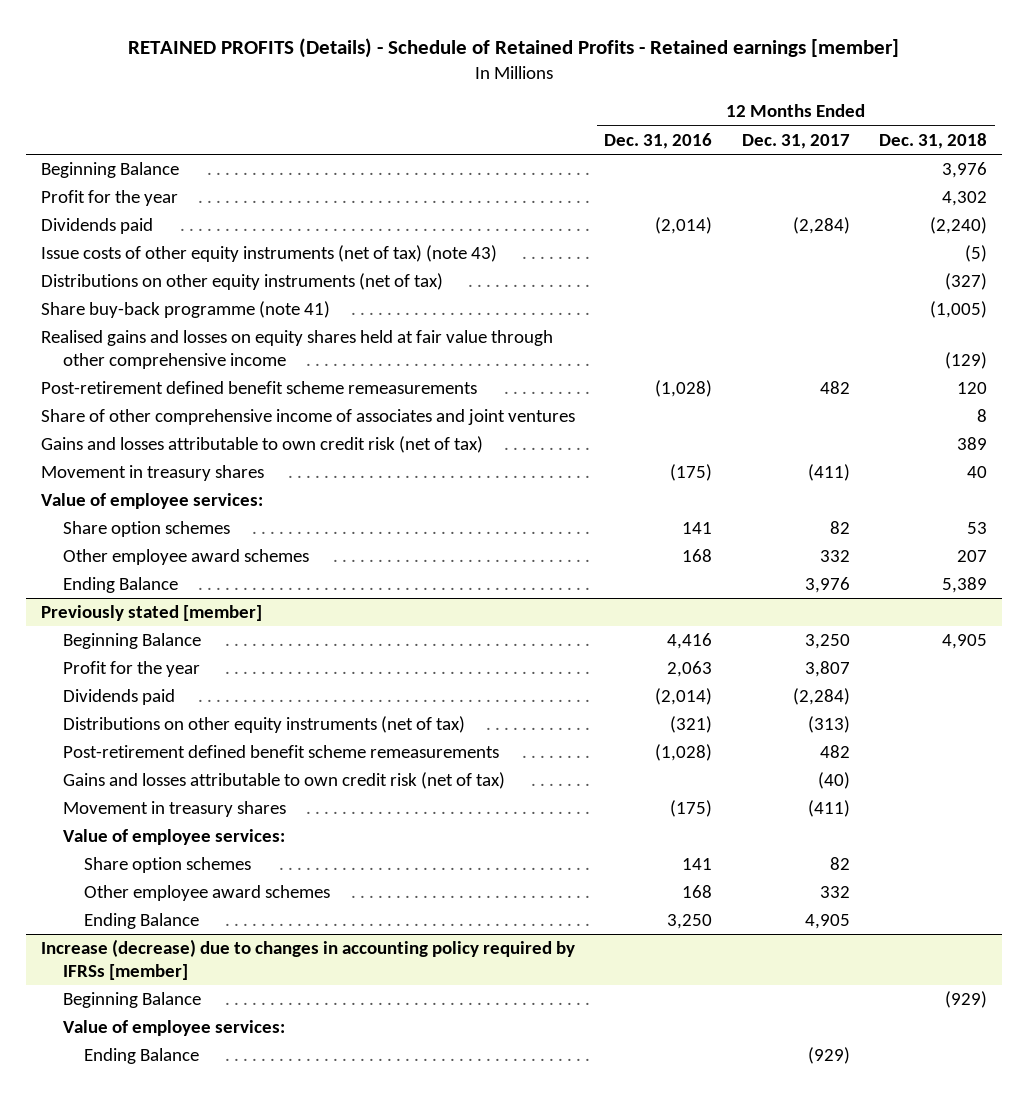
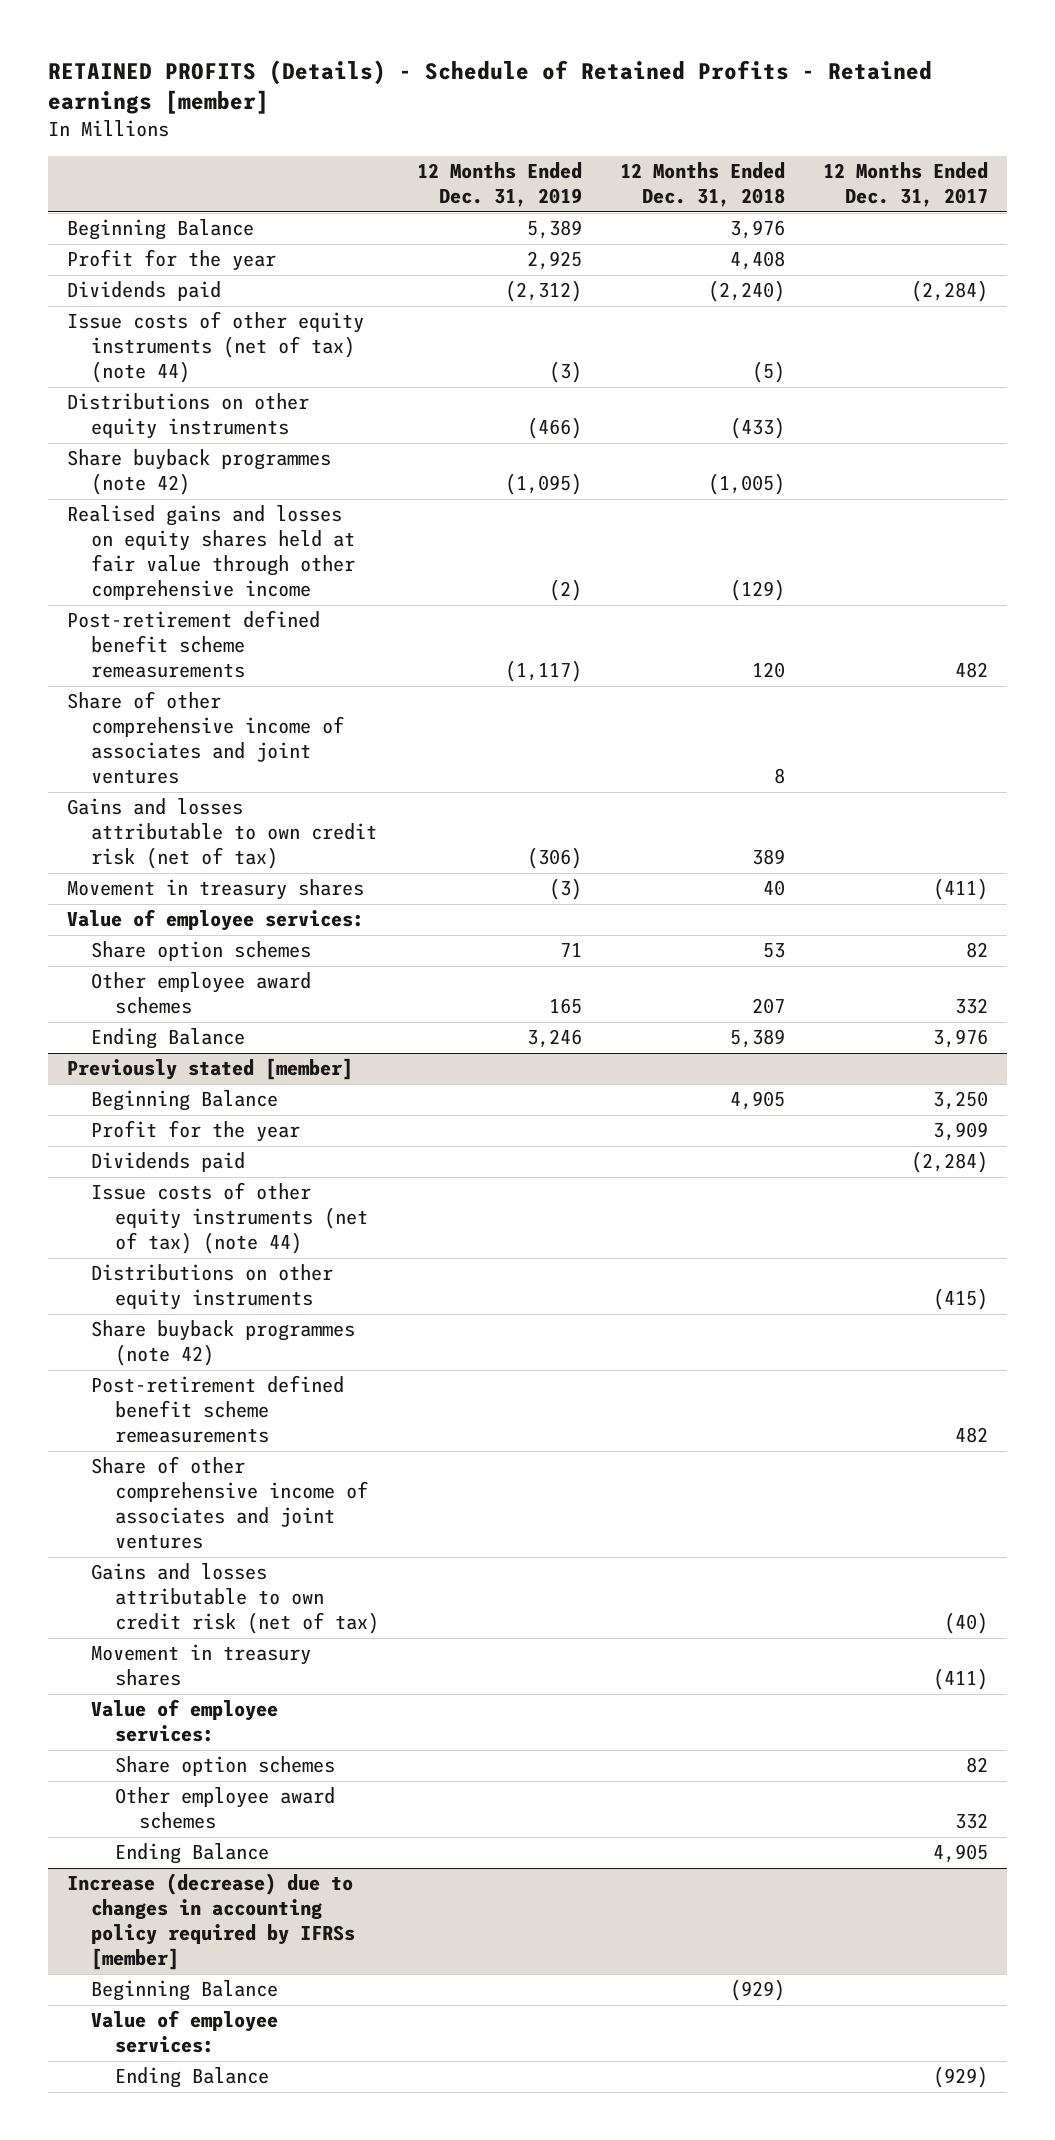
- | 12 Months Ended Dec. 31, 2016 | 12 Months Ended Dec. 31, 2017 | 12 Months Ended Dec. 31, 2018
+ | 12 Months Ended Dec. 31, 2019 | 12 Months Ended Dec. 31, 2018 | 12 Months Ended Dec. 31, 2017
- Profit for the year | | | 4,302
+ Profit for the year | 2,925 | 4,408 |
- Issue costs of other equity instruments (net of tax) (note 43) | | | (5)
- Distributions on other equity instruments (net of tax) | | | (327)
- Share buy-back programme (note 41) | | | (1,005)
+ Issue costs of other equity instruments (net of tax) (note 44) | (3) | (5) |
+ Distributions on other equity instruments | (466) | (433) |
+ Share buyback programmes (note 42) | (1,095) | (1,005) |
@ Previously stated [member]
- Profit for the year | 2,063 | 3,807 |
+ Profit for the year | | | 3,909
- Distributions on other equity instruments (net of tax) | (321) | (313) |
+ Issue costs of other equity instruments (net of tax) (note 44)
+ Distributions on other equity instruments | | | (415)
+ Share buyback programmes (note 42)
+ Share of other comprehensive income of associates and joint ventures

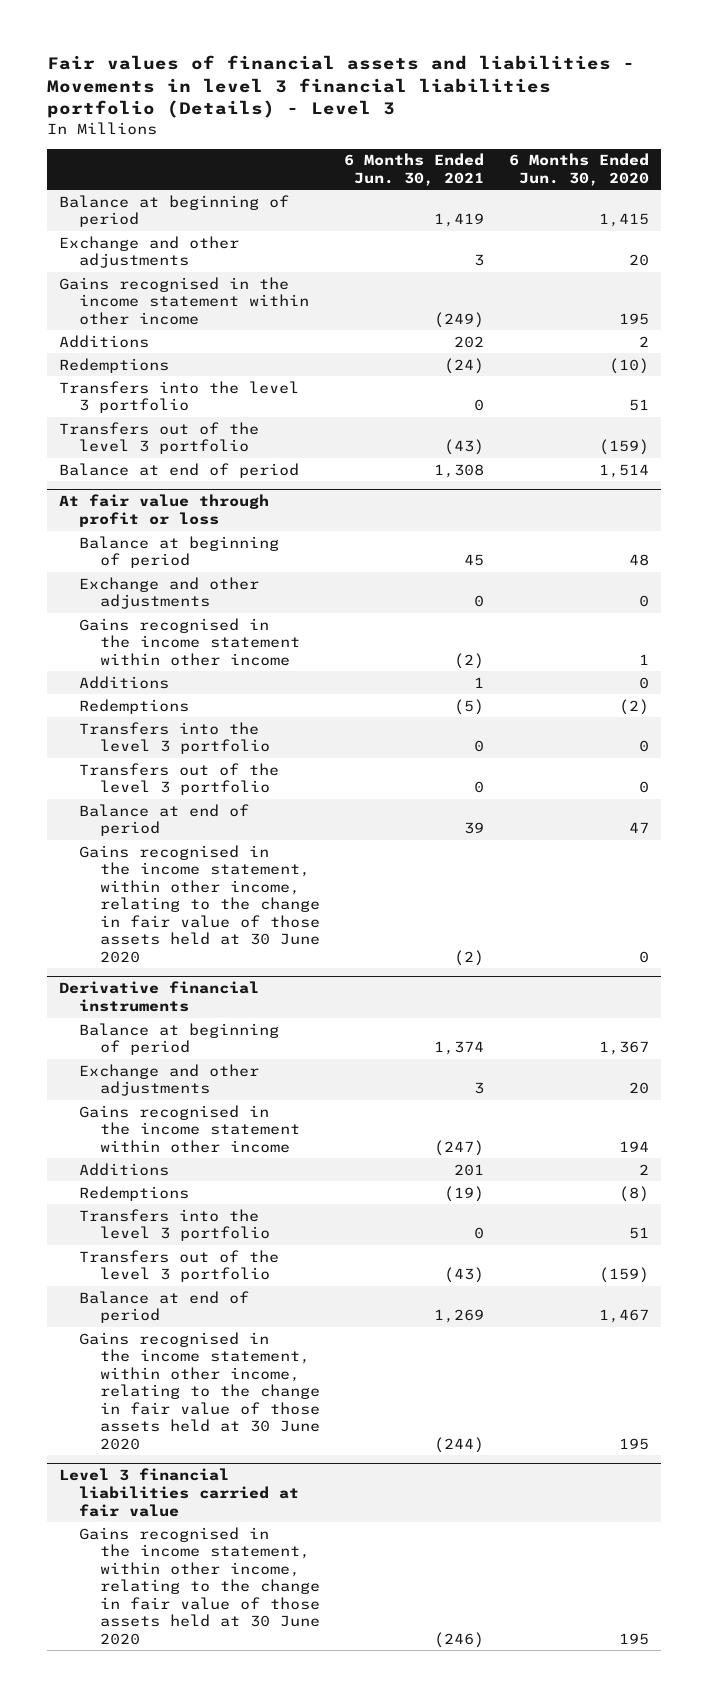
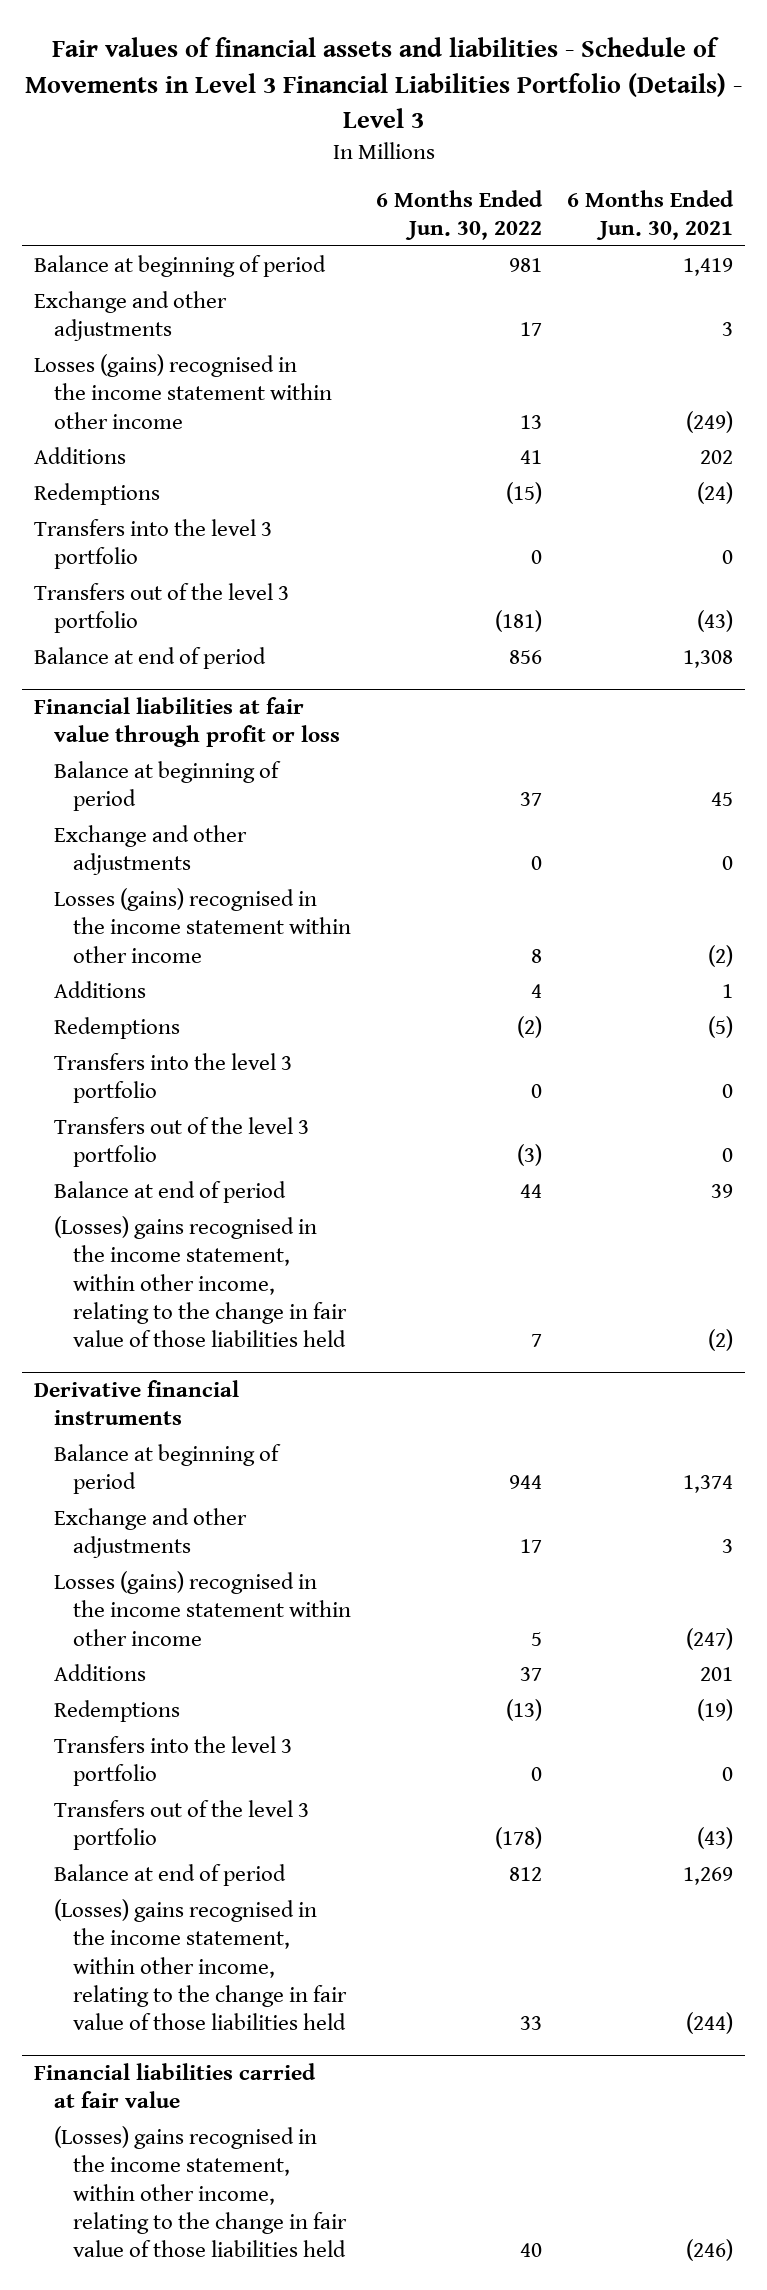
- Fair values of financial assets and liabilities - Movements in level 3 financial liabilities portfolio (Details) - Level 3
+ Fair values of financial assets and liabilities - Schedule of Movements in Level 3 Financial Liabilities Portfolio (Details) - Level 3
- | 6 Months Ended Jun. 30, 2021 | 6 Months Ended Jun. 30, 2020
+ | 6 Months Ended Jun. 30, 2022 | 6 Months Ended Jun. 30, 2021
- Gains recognised in the income statement within other income | (249) | 195
+ Losses (gains) recognised in the income statement within other income | 13 | (249)
- At fair value through profit or loss
+ Financial liabilities at fair value through profit or loss
- Gains recognised in the income statement within other income | (2) | 1
+ Losses (gains) recognised in the income statement within other income | 8 | (2)
- Gains recognised in the income statement, within other income, relating to the change in fair value of those assets held at 30 June 2020 | (2) | 0
+ (Losses) gains recognised in the income statement, within other income, relating to the change in fair value of those liabilities held | 7 | (2)
@ Derivative financial instruments
- Gains recognised in the income statement within other income | (247) | 194
+ Losses (gains) recognised in the income statement within other income | 5 | (247)
- Gains recognised in the income statement, within other income, relating to the change in fair value of those assets held at 30 June 2020 | (244) | 195
- Level 3 financial liabilities carried at fair value
- Gains recognised in the income statement, within other income, relating to the change in fair value of those assets held at 30 June 2020 | (246) | 195
@ Derivative financial instruments
+ (Losses) gains recognised in the income statement, within other income, relating to the change in fair value of those liabilities held | 33 | (244)
+ Financial liabilities carried at fair value
+ (Losses) gains recognised in the income statement, within other income, relating to the change in fair value of those liabilities held | 40 | (246)

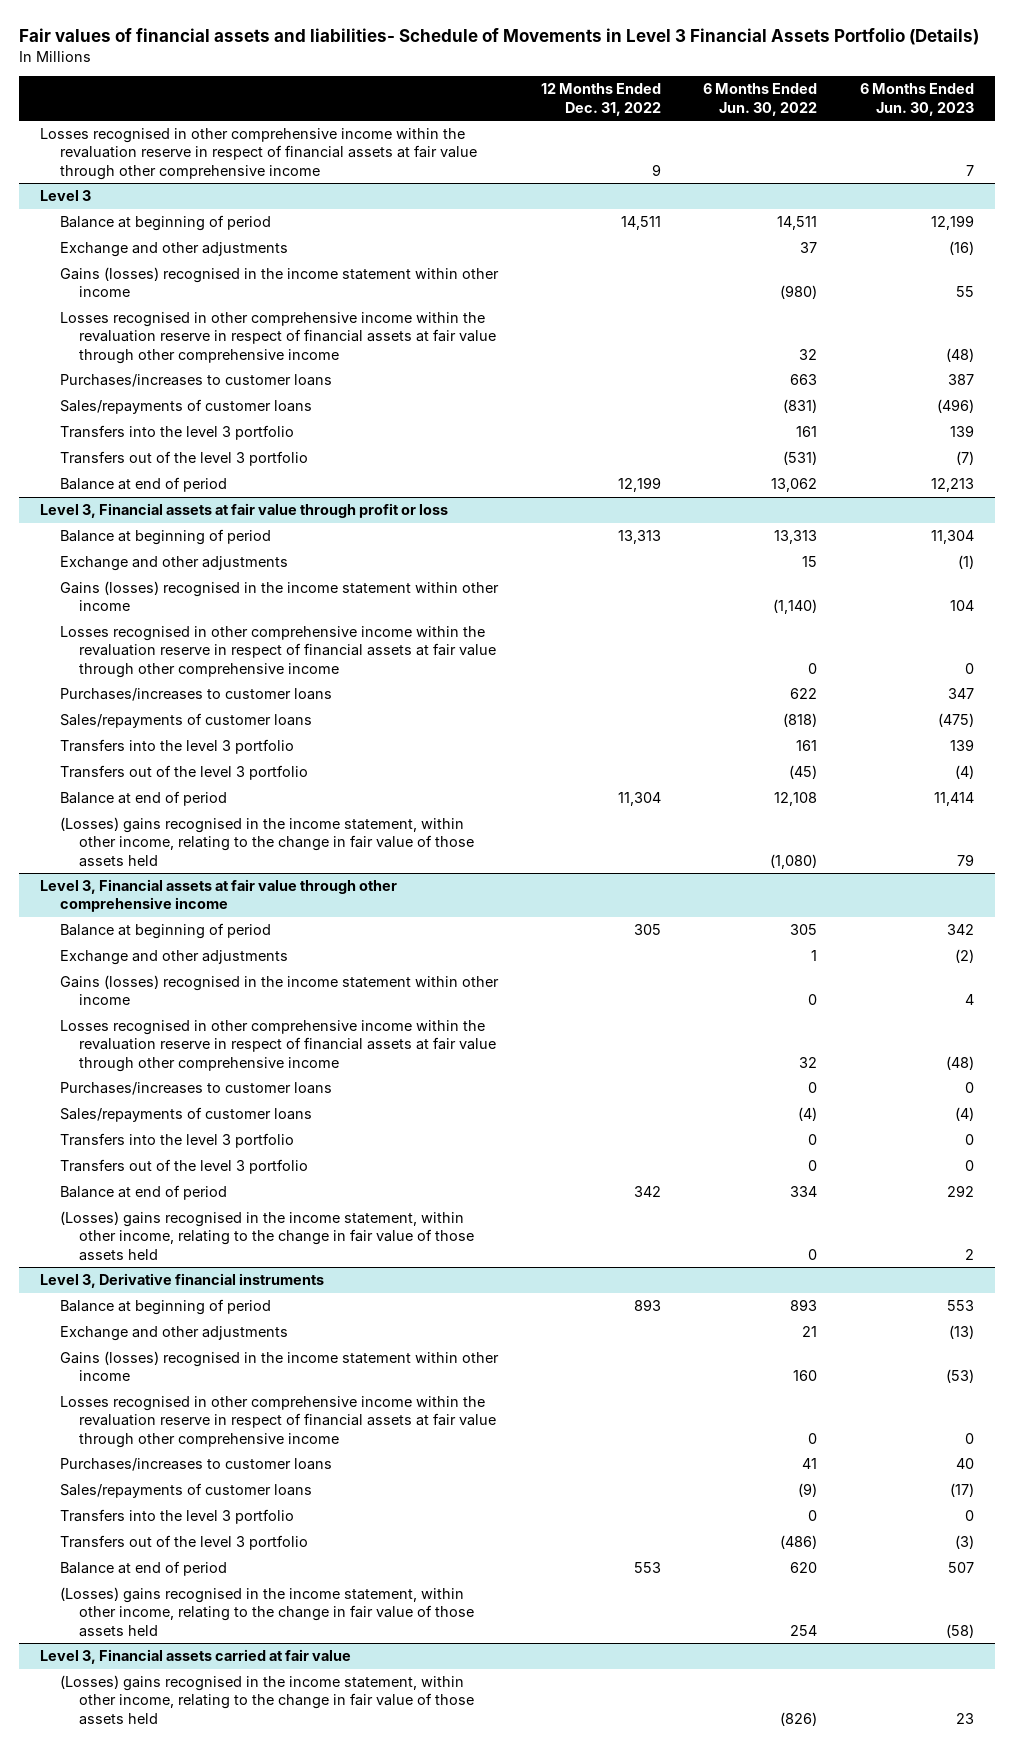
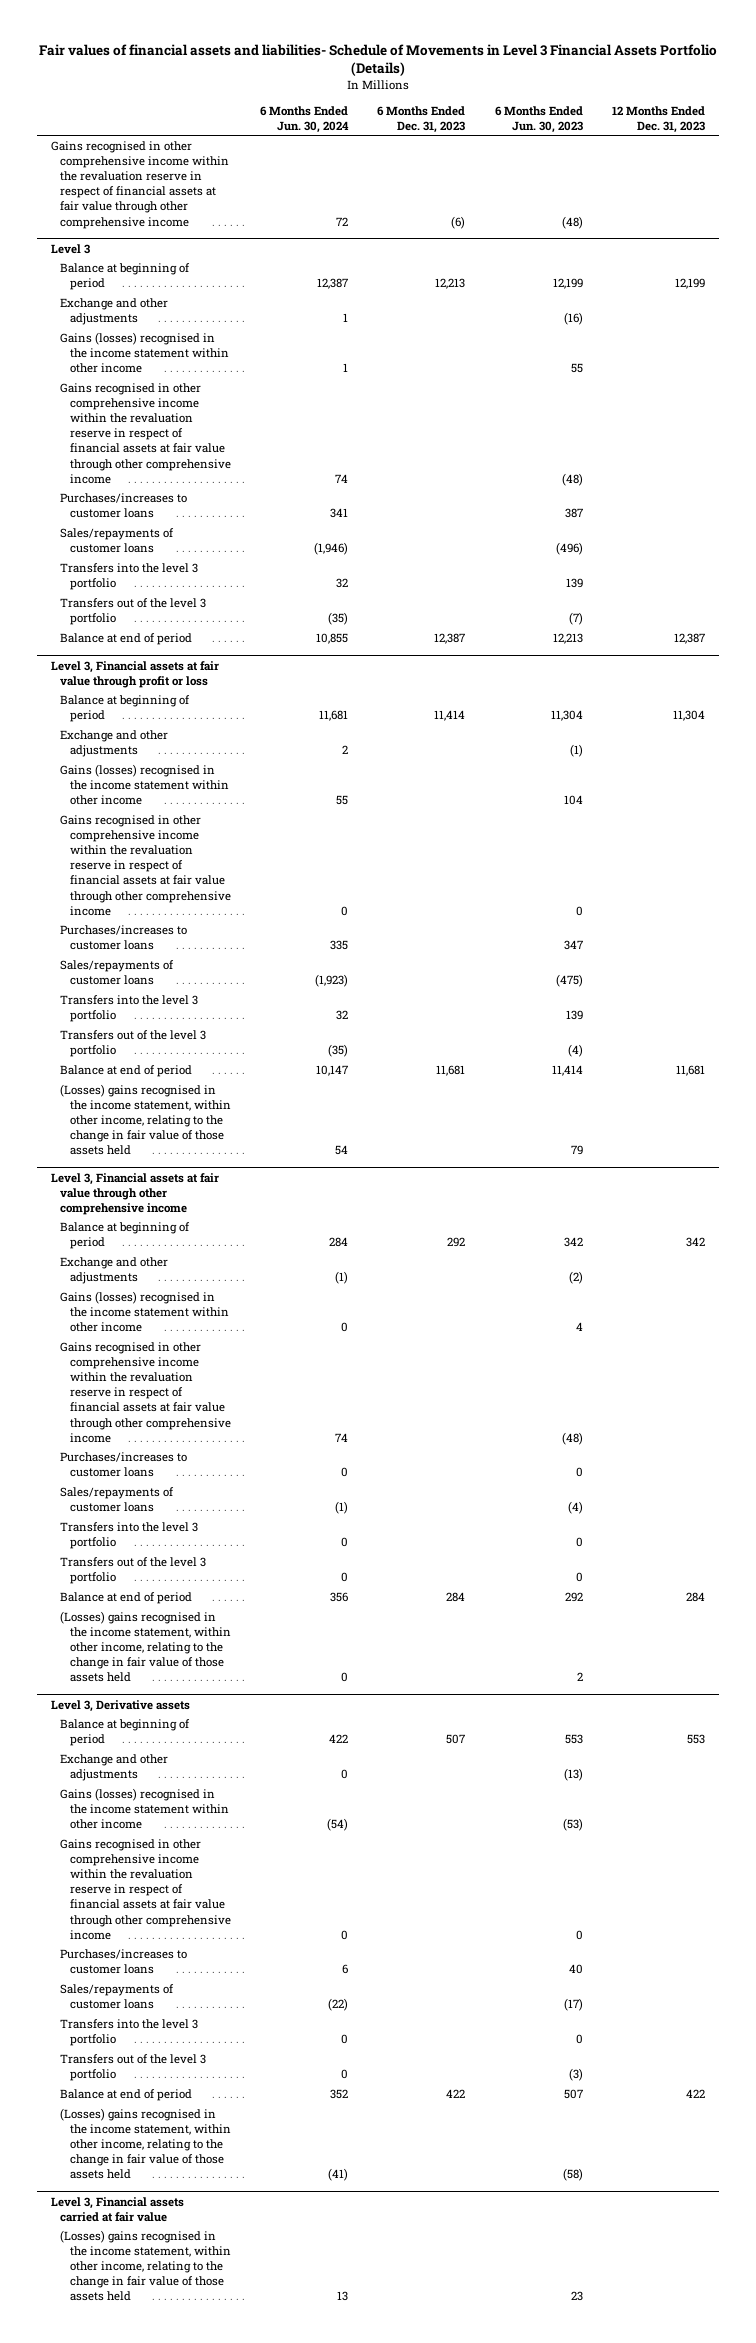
- | 12 Months Ended Dec. 31, 2022 | 6 Months Ended Jun. 30, 2022 | 6 Months Ended Jun. 30, 2023
+ | 6 Months Ended Jun. 30, 2024 | 6 Months Ended Dec. 31, 2023 | 6 Months Ended Jun. 30, 2023 | 12 Months Ended Dec. 31, 2023
- Losses recognised in other comprehensive income within the revaluation reserve in respect of financial assets at fair value through other comprehensive income | 9 | | 7
+ Gains recognised in other comprehensive income within the revaluation reserve in respect of financial assets at fair value through other comprehensive income | 72 | (6) | (48) |
@ Level 3
- Losses recognised in other comprehensive income within the revaluation reserve in respect of financial assets at fair value through other comprehensive income | | 32 | (48)
+ Gains recognised in other comprehensive income within the revaluation reserve in respect of financial assets at fair value through other comprehensive income | 74 | | (48) |
@ Level 3, Financial assets at fair value through profit or loss
- Losses recognised in other comprehensive income within the revaluation reserve in respect of financial assets at fair value through other comprehensive income | | 0 | 0
+ Gains recognised in other comprehensive income within the revaluation reserve in respect of financial assets at fair value through other comprehensive income | 0 | | 0 |
@ Level 3, Financial assets at fair value through other comprehensive income
- Losses recognised in other comprehensive income within the revaluation reserve in respect of financial assets at fair value through other comprehensive income | | 32 | (48)
+ Gains recognised in other comprehensive income within the revaluation reserve in respect of financial assets at fair value through other comprehensive income | 74 | | (48) |
- Level 3, Derivative financial instruments
+ Level 3, Derivative assets
- Losses recognised in other comprehensive income within the revaluation reserve in respect of financial assets at fair value through other comprehensive income | | 0 | 0
+ Gains recognised in other comprehensive income within the revaluation reserve in respect of financial assets at fair value through other comprehensive income | 0 | | 0 |

